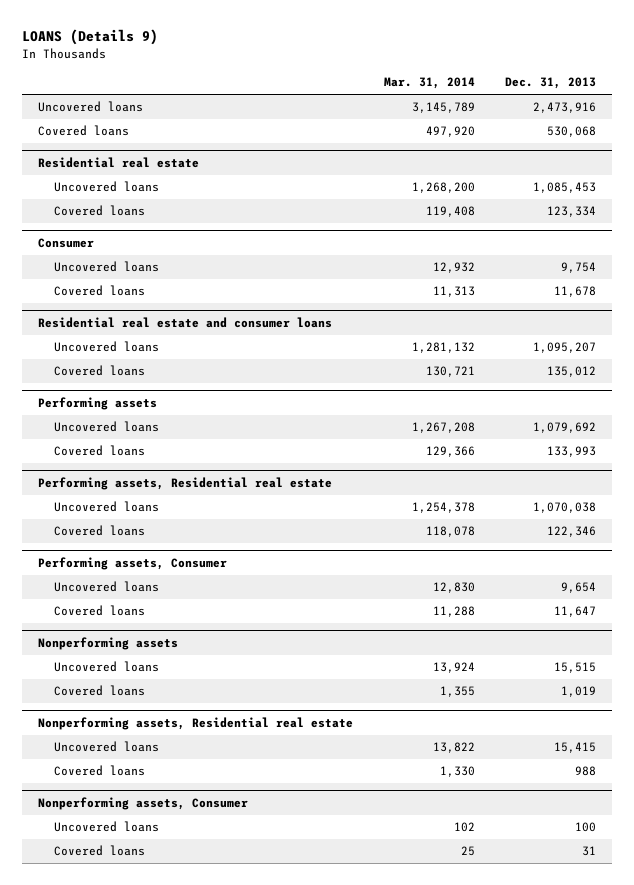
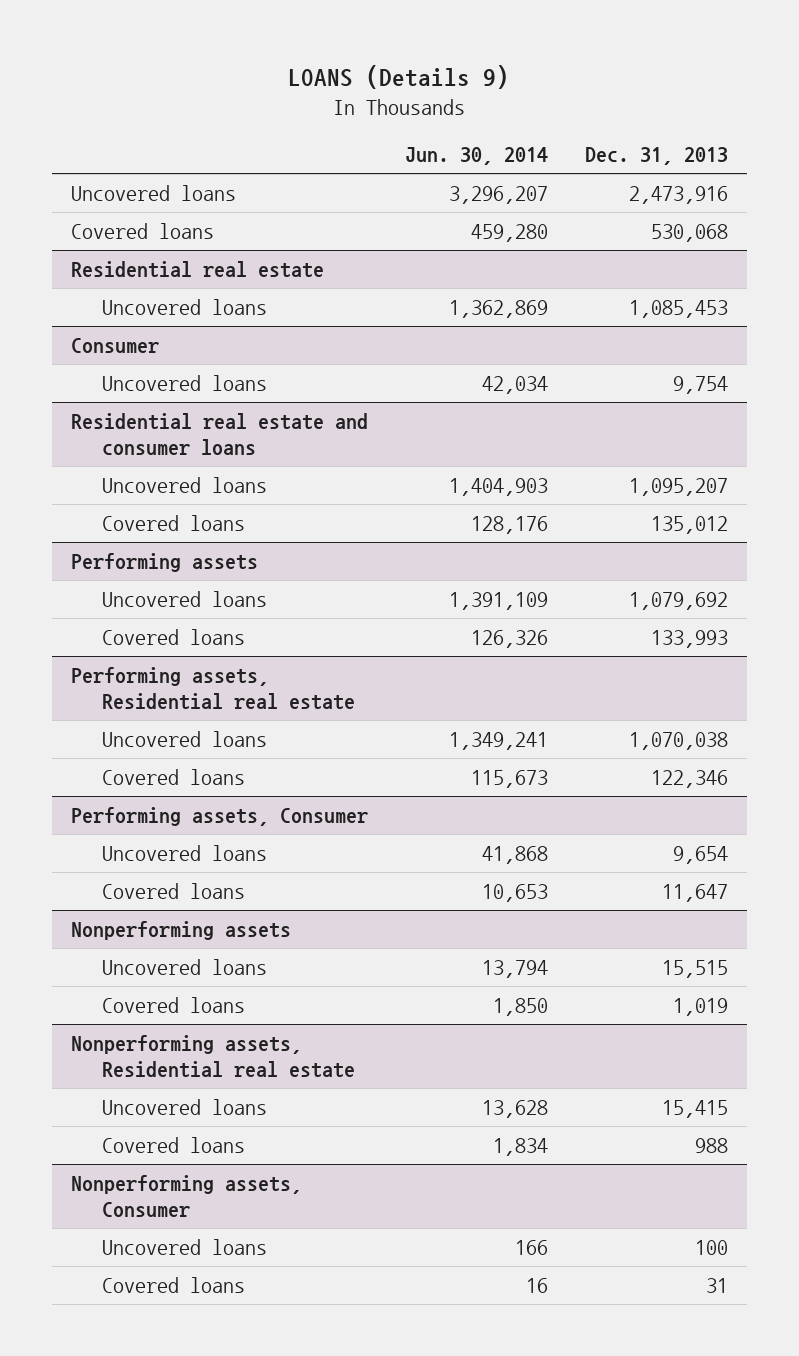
- | Mar. 31, 2014 | Dec. 31, 2013
+ | Jun. 30, 2014 | Dec. 31, 2013
@ Residential real estate
- Covered loans | 119,408 | 123,334
@ Consumer
- Covered loans | 11,313 | 11,678

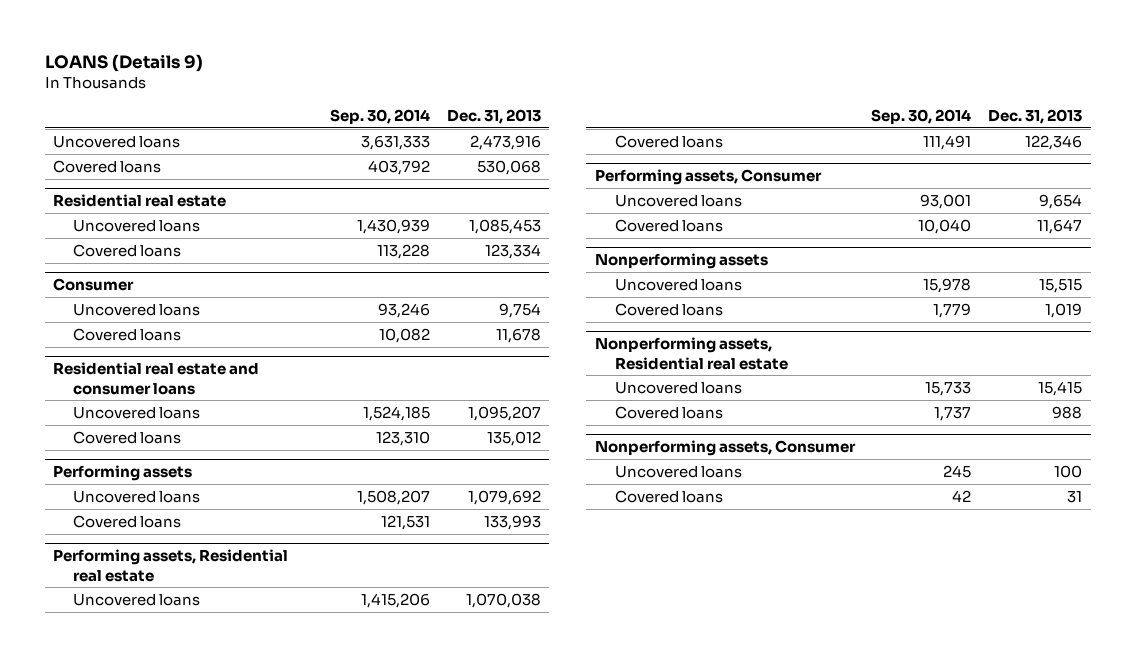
- | Jun. 30, 2014 | Dec. 31, 2013
+ | Sep. 30, 2014 | Dec. 31, 2013
@ Residential real estate
+ Covered loans | 113,228 | 123,334
@ Consumer
+ Covered loans | 10,082 | 11,678

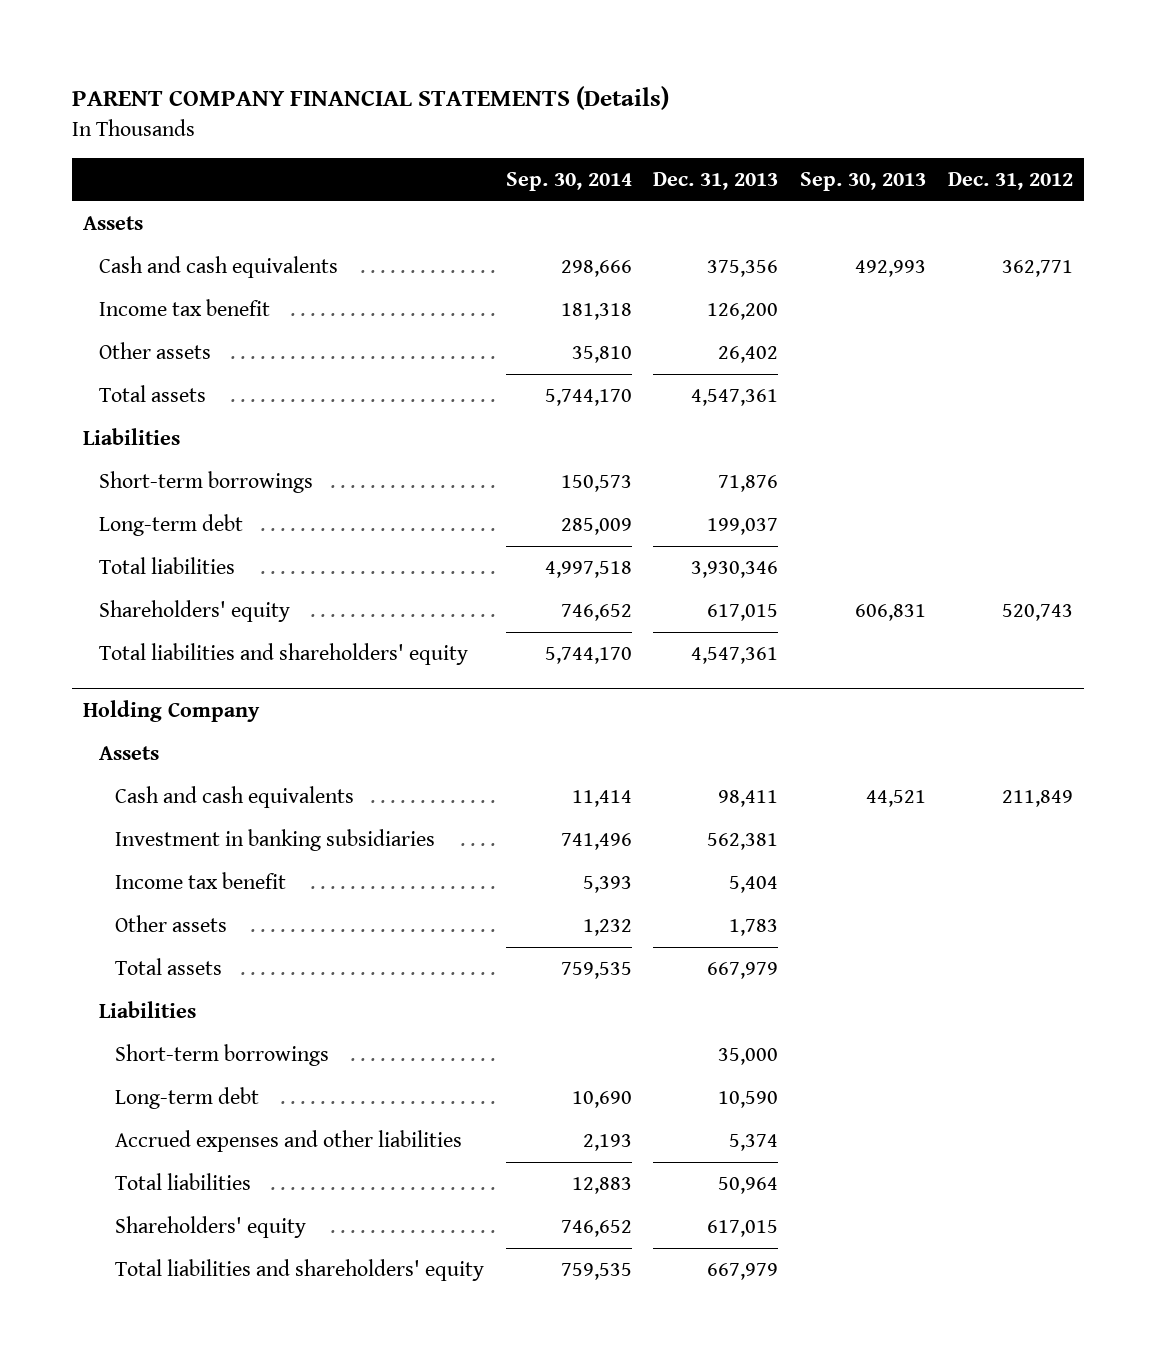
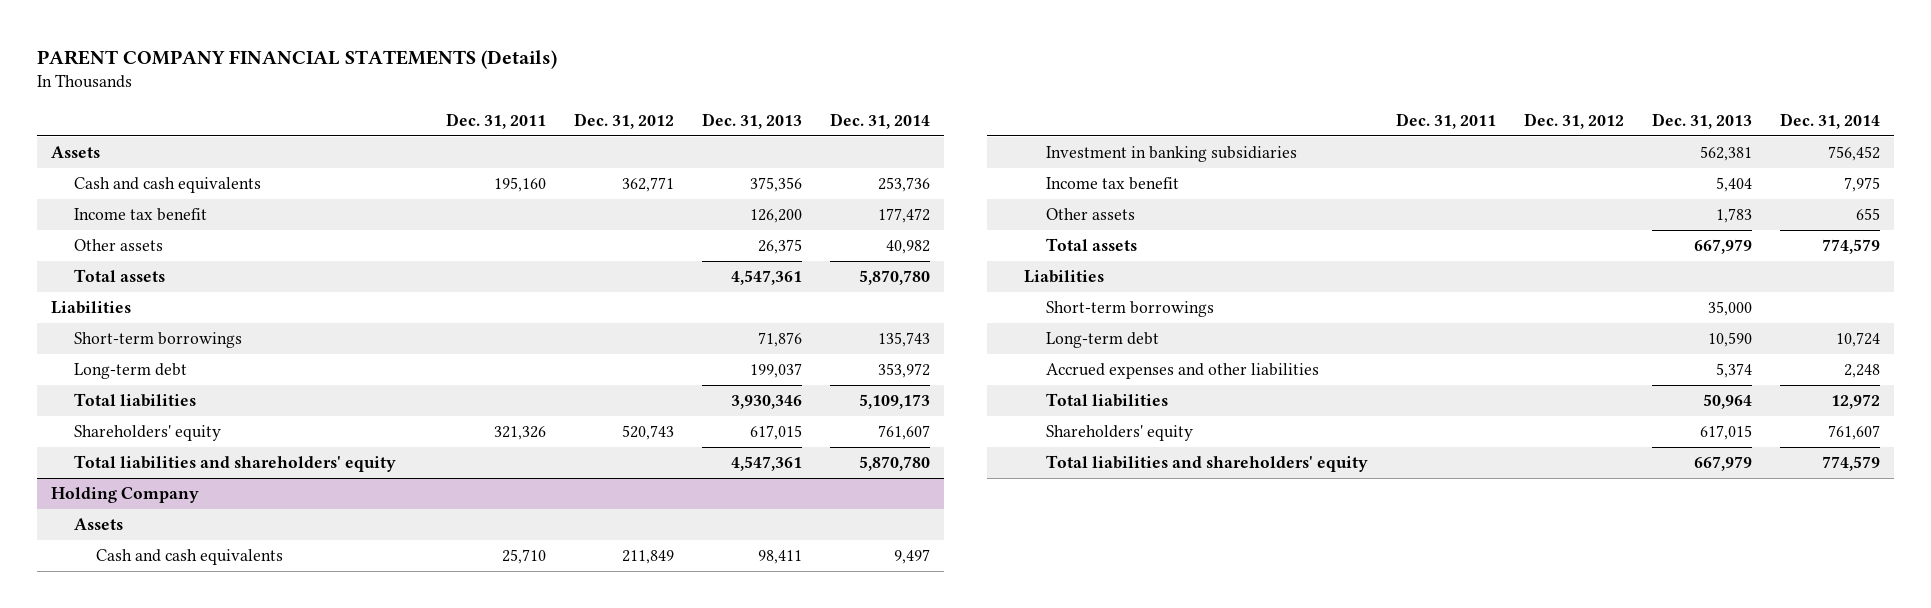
- | Sep. 30, 2014 | Dec. 31, 2013 | Sep. 30, 2013 | Dec. 31, 2012
+ | Dec. 31, 2011 | Dec. 31, 2012 | Dec. 31, 2013 | Dec. 31, 2014
- Other assets | 35,810 | 26,402 | |
+ Other assets | | | 26,375 | 40,982

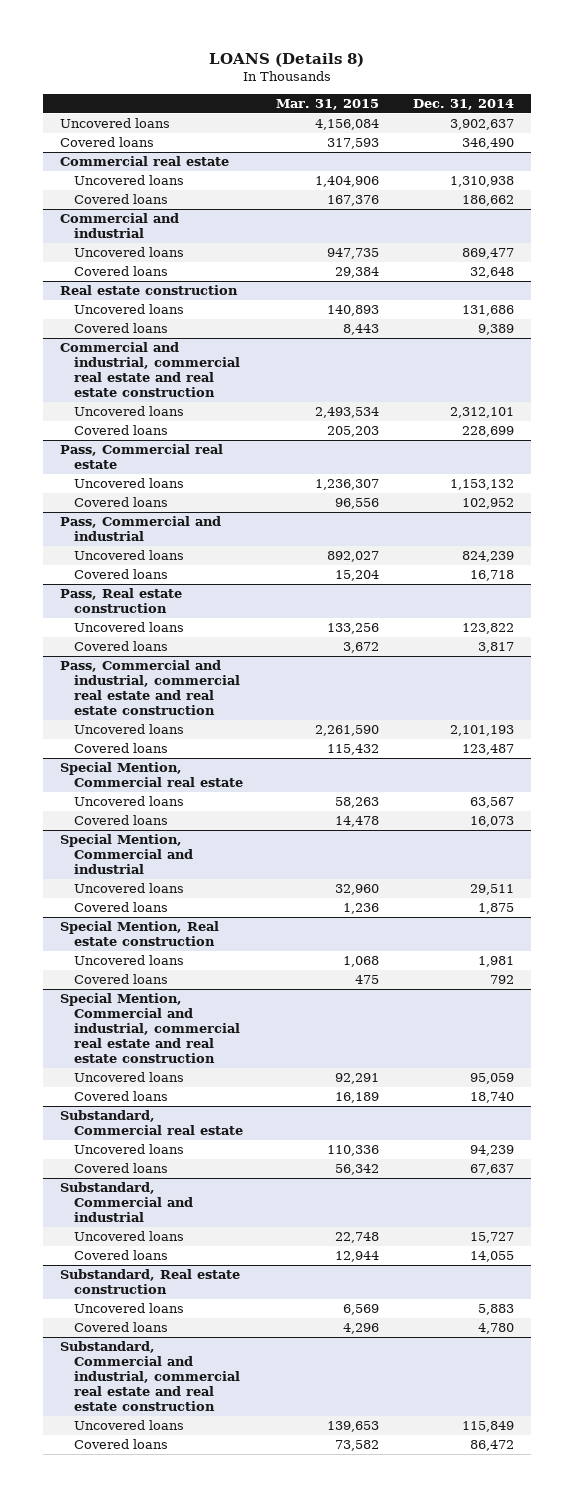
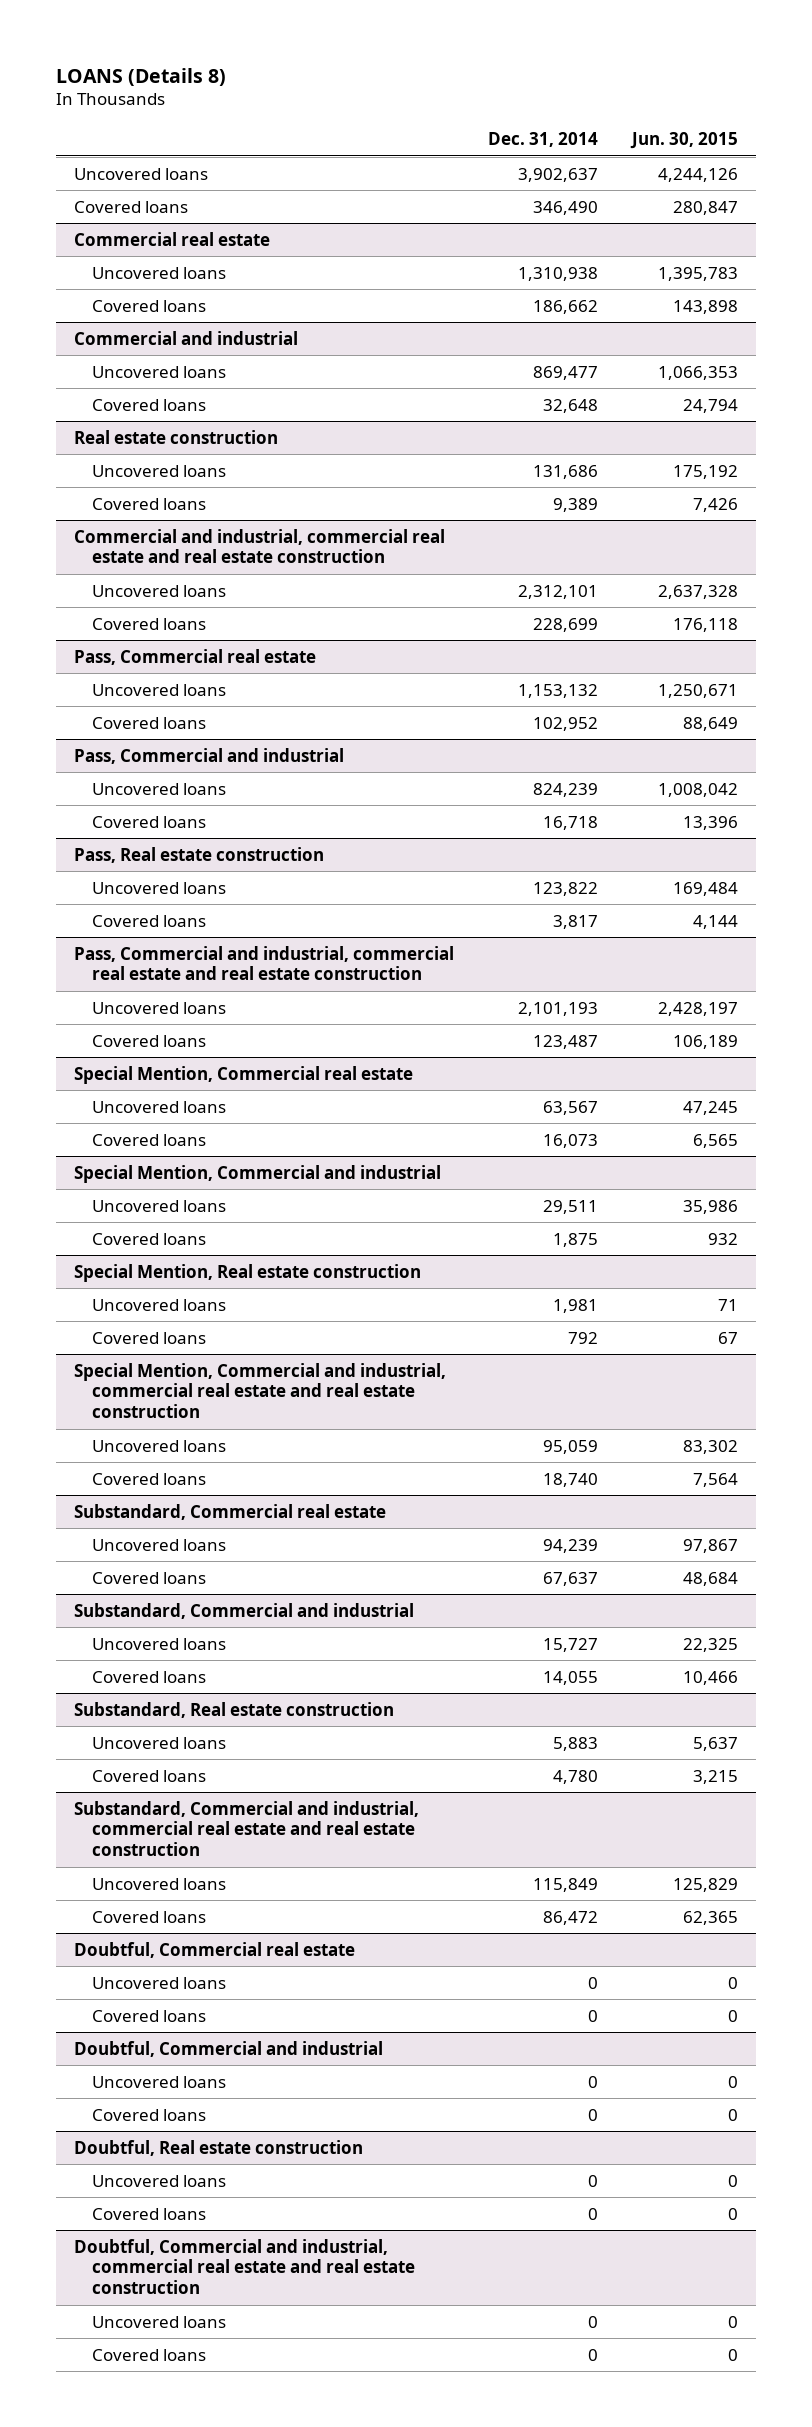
- | Mar. 31, 2015 | Dec. 31, 2014
+ | Dec. 31, 2014 | Jun. 30, 2015
+ Doubtful, Commercial real estate
+ Uncovered loans | 0 | 0
+ Covered loans | 0 | 0
+ Doubtful, Commercial and industrial
+ Uncovered loans | 0 | 0
+ Covered loans | 0 | 0
+ Doubtful, Real estate construction
+ Uncovered loans | 0 | 0
+ Covered loans | 0 | 0
+ Doubtful, Commercial and industrial, commercial real estate and real estate construction
+ Uncovered loans | 0 | 0
+ Covered loans | 0 | 0

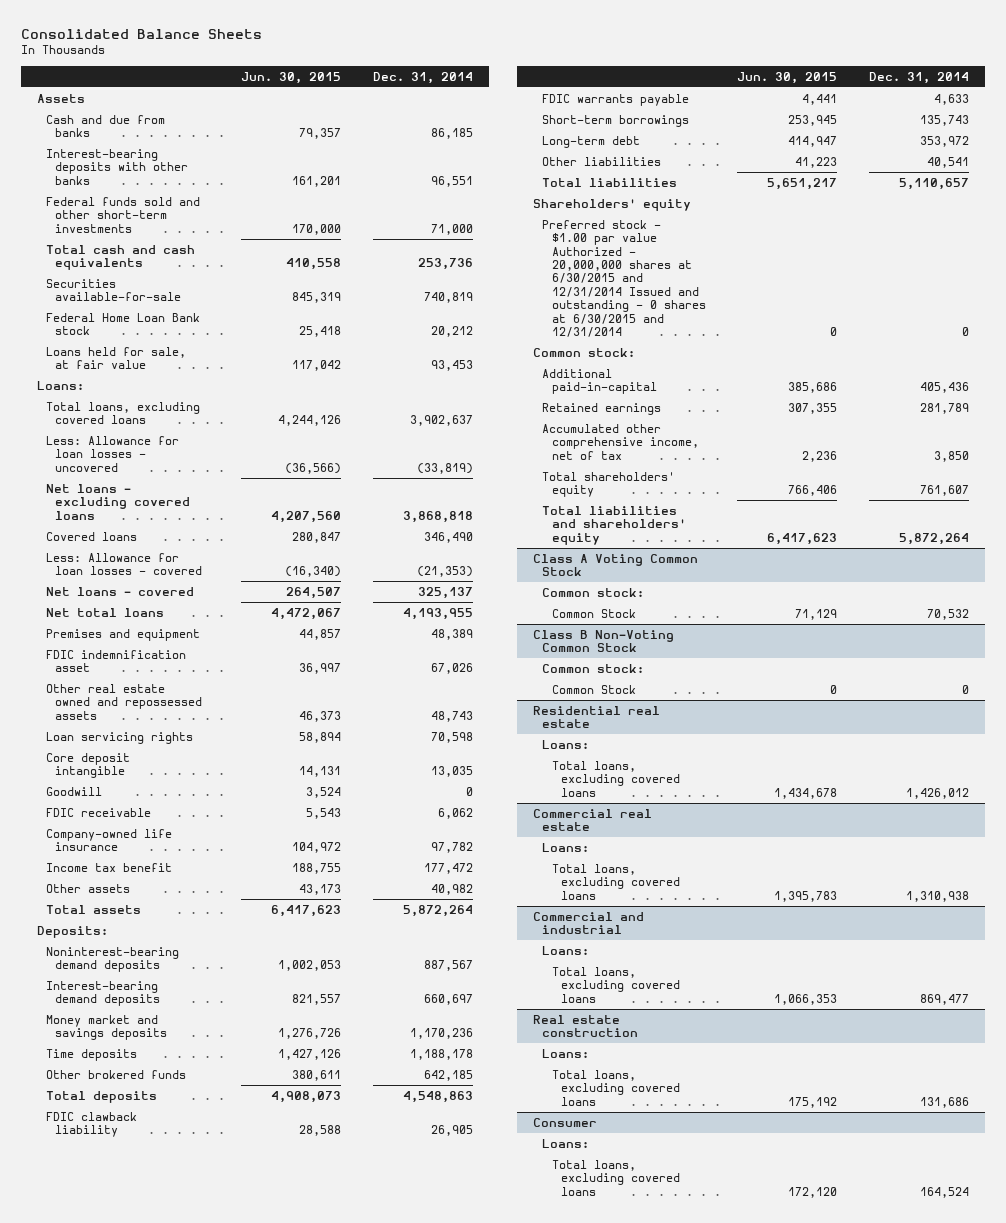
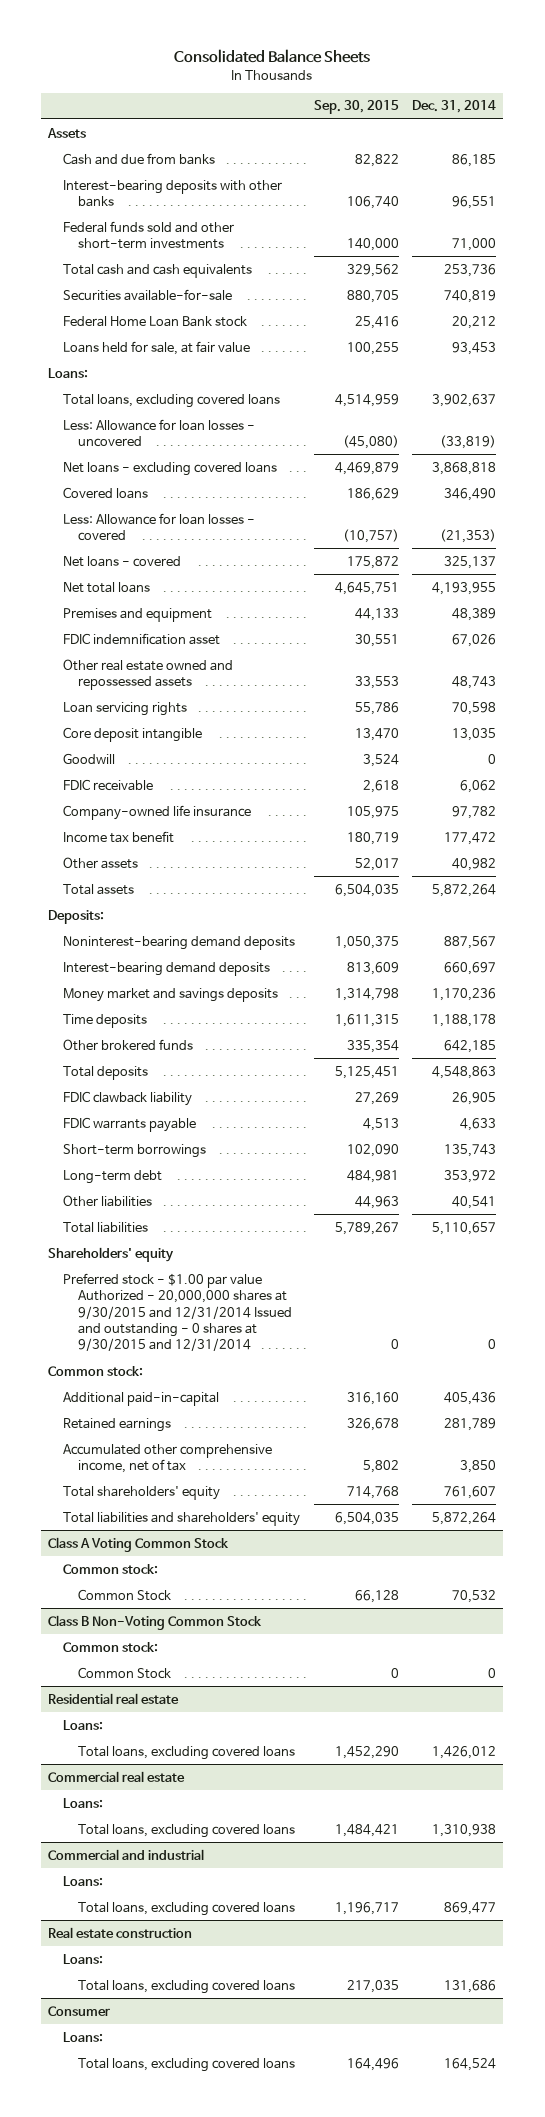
- | Jun. 30, 2015 | Dec. 31, 2014
+ | Sep. 30, 2015 | Dec. 31, 2014
- Preferred stock - $1.00 par value Authorized - 20,000,000 shares at 6/30/2015 and 12/31/2014 Issued and outstanding - 0 shares at 6/30/2015 and 12/31/2014 | 0 | 0
+ Preferred stock - $1.00 par value Authorized - 20,000,000 shares at 9/30/2015 and 12/31/2014 Issued and outstanding - 0 shares at 9/30/2015 and 12/31/2014 | 0 | 0

